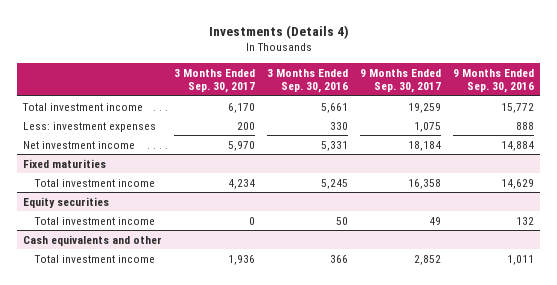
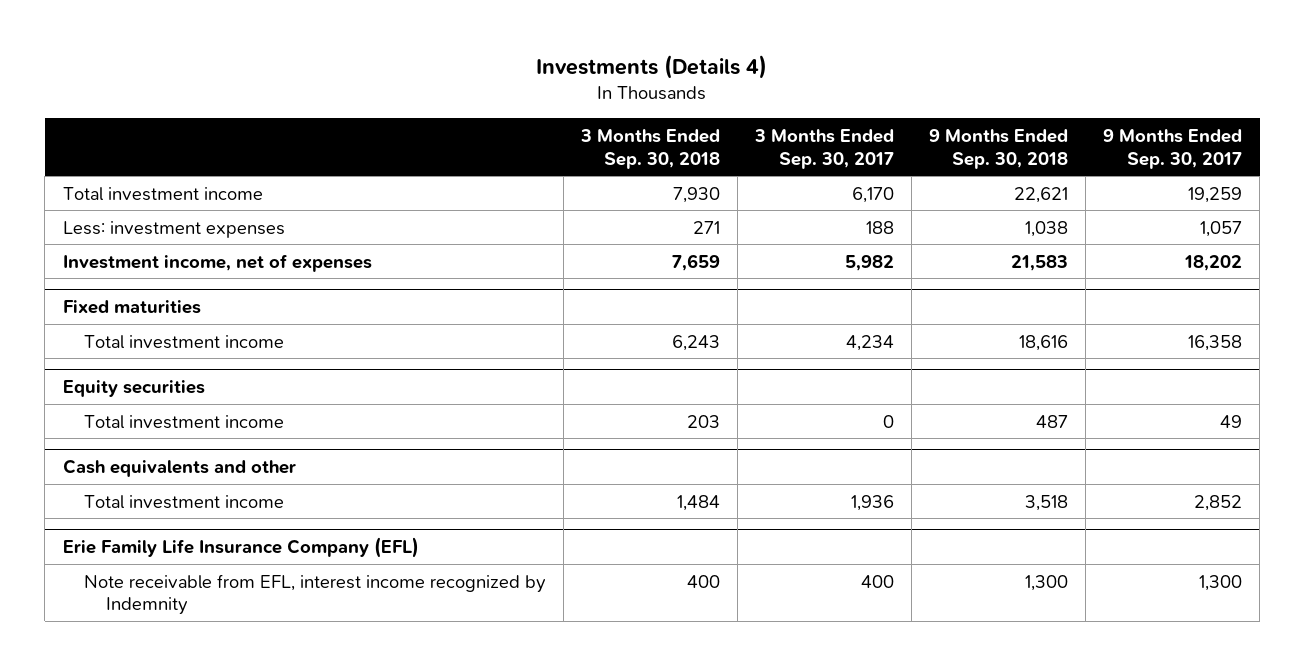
- | 3 Months Ended Sep. 30, 2017 | 3 Months Ended Sep. 30, 2016 | 9 Months Ended Sep. 30, 2017 | 9 Months Ended Sep. 30, 2016
+ | 3 Months Ended Sep. 30, 2018 | 3 Months Ended Sep. 30, 2017 | 9 Months Ended Sep. 30, 2018 | 9 Months Ended Sep. 30, 2017
- Less: investment expenses | 200 | 330 | 1,075 | 888
- Net investment income | 5,970 | 5,331 | 18,184 | 14,884
+ Less: investment expenses | 271 | 188 | 1,038 | 1,057
+ Investment income, net of expenses | 7,659 | 5,982 | 21,583 | 18,202
+ Erie Family Life Insurance Company (EFL)
+ Note receivable from EFL, interest income recognized by Indemnity | 400 | 400 | 1,300 | 1,300

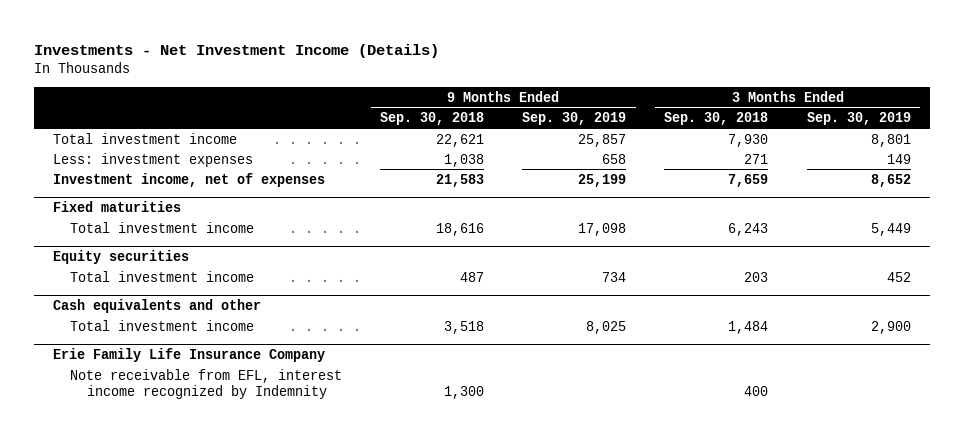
- Investments (Details 4)
+ Investments - Net Investment Income (Details)
- | 3 Months Ended Sep. 30, 2018 | 3 Months Ended Sep. 30, 2017 | 9 Months Ended Sep. 30, 2018 | 9 Months Ended Sep. 30, 2017
+ | 9 Months Ended Sep. 30, 2018 | 9 Months Ended Sep. 30, 2019 | 3 Months Ended Sep. 30, 2018 | 3 Months Ended Sep. 30, 2019
- Erie Family Life Insurance Company (EFL)
+ Erie Family Life Insurance Company

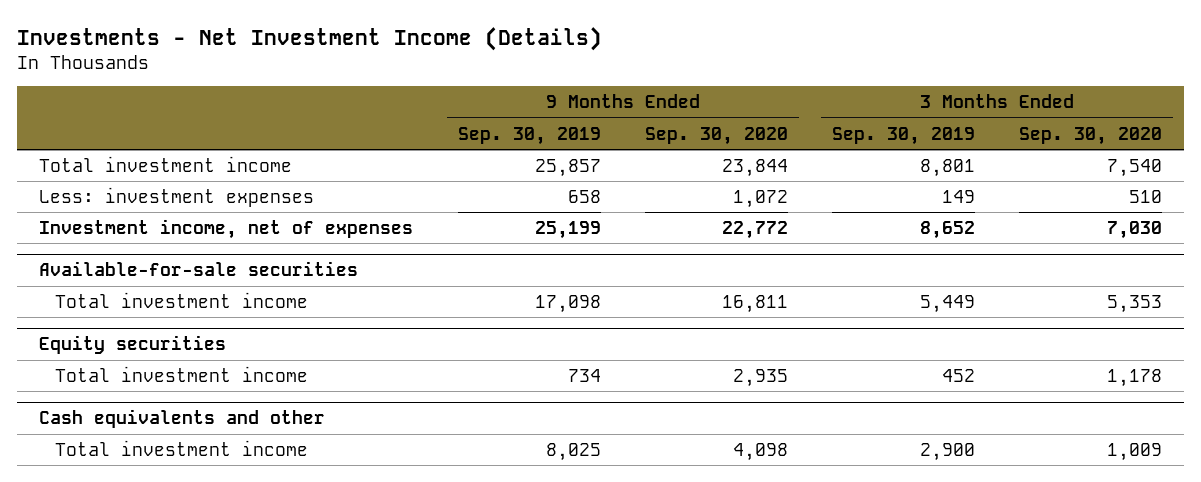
- | 9 Months Ended Sep. 30, 2018 | 9 Months Ended Sep. 30, 2019 | 3 Months Ended Sep. 30, 2018 | 3 Months Ended Sep. 30, 2019
+ | 9 Months Ended Sep. 30, 2019 | 9 Months Ended Sep. 30, 2020 | 3 Months Ended Sep. 30, 2019 | 3 Months Ended Sep. 30, 2020
- Fixed maturities
+ Available-for-sale securities
- Erie Family Life Insurance Company
- Note receivable from EFL, interest income recognized by Indemnity | 1,300 | | 400 |

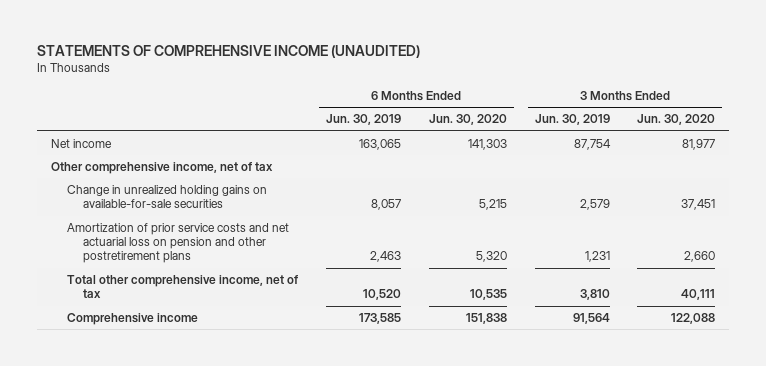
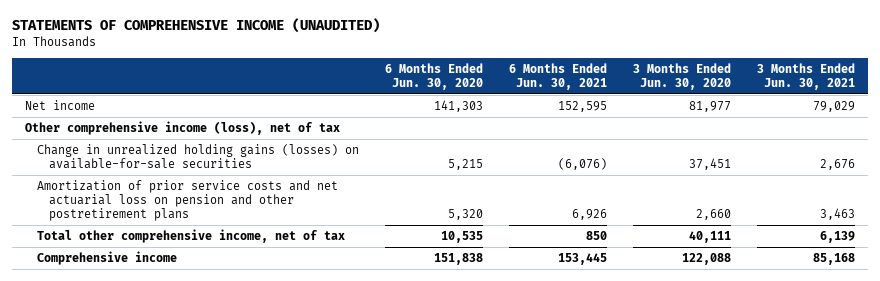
- | 6 Months Ended Jun. 30, 2019 | 6 Months Ended Jun. 30, 2020 | 3 Months Ended Jun. 30, 2019 | 3 Months Ended Jun. 30, 2020
+ | 6 Months Ended Jun. 30, 2020 | 6 Months Ended Jun. 30, 2021 | 3 Months Ended Jun. 30, 2020 | 3 Months Ended Jun. 30, 2021
- Other comprehensive income, net of tax
- Change in unrealized holding gains on available-for-sale securities | 8,057 | 5,215 | 2,579 | 37,451
+ Other comprehensive income (loss), net of tax
+ Change in unrealized holding gains (losses) on available-for-sale securities | 5,215 | (6,076) | 37,451 | 2,676

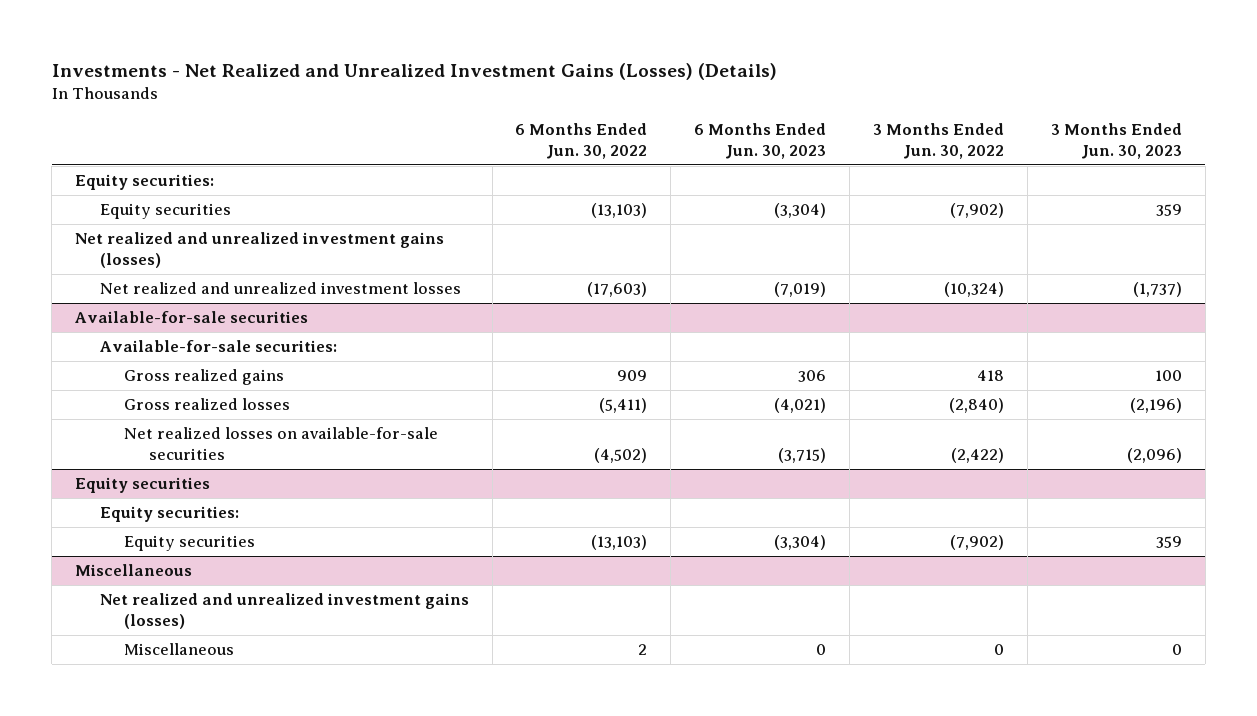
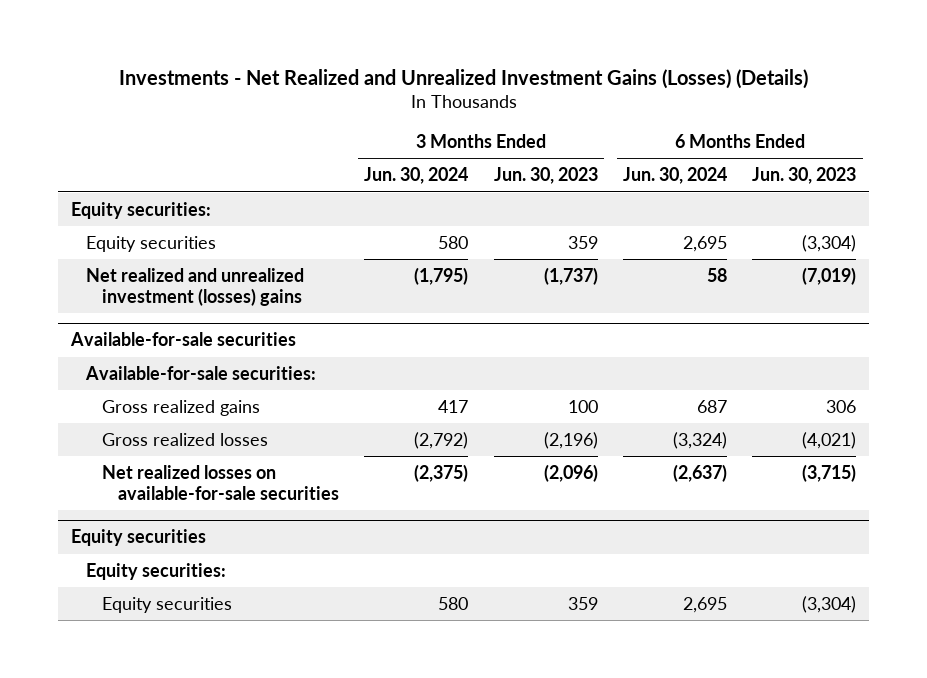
- | 6 Months Ended Jun. 30, 2022 | 6 Months Ended Jun. 30, 2023 | 3 Months Ended Jun. 30, 2022 | 3 Months Ended Jun. 30, 2023
+ | 3 Months Ended Jun. 30, 2024 | 3 Months Ended Jun. 30, 2023 | 6 Months Ended Jun. 30, 2024 | 6 Months Ended Jun. 30, 2023
- Net realized and unrealized investment gains (losses)
- Net realized and unrealized investment losses | (17,603) | (7,019) | (10,324) | (1,737)
+ Net realized and unrealized investment (losses) gains | (1,795) | (1,737) | 58 | (7,019)
- Miscellaneous
- Net realized and unrealized investment gains (losses)
- Miscellaneous | 2 | 0 | 0 | 0

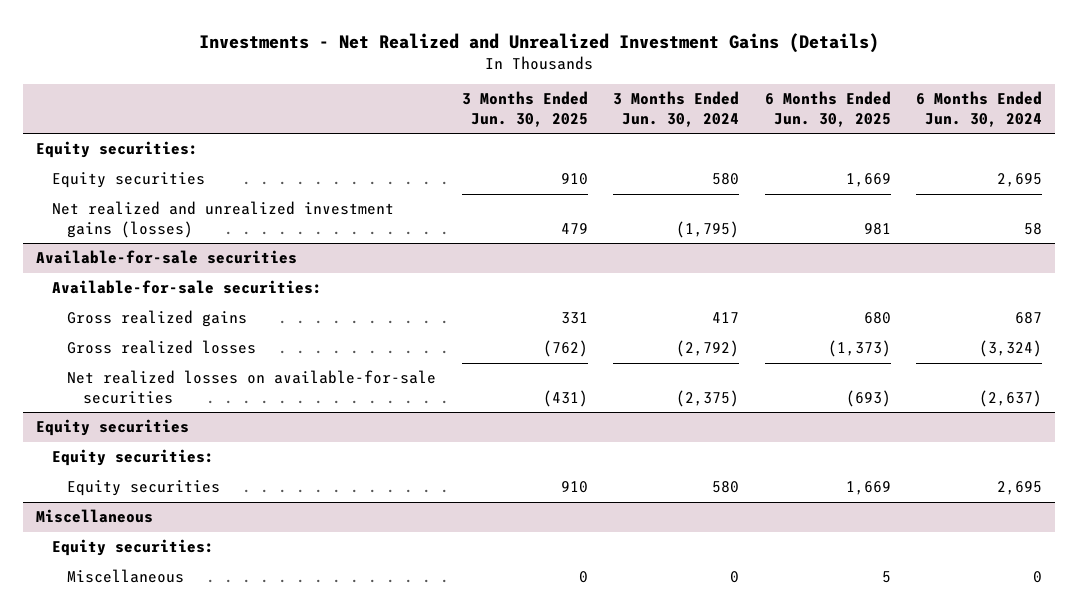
- Investments - Net Realized and Unrealized Investment Gains (Losses) (Details)
+ Investments - Net Realized and Unrealized Investment Gains (Details)
- | 3 Months Ended Jun. 30, 2024 | 3 Months Ended Jun. 30, 2023 | 6 Months Ended Jun. 30, 2024 | 6 Months Ended Jun. 30, 2023
+ | 3 Months Ended Jun. 30, 2025 | 3 Months Ended Jun. 30, 2024 | 6 Months Ended Jun. 30, 2025 | 6 Months Ended Jun. 30, 2024
- Net realized and unrealized investment (losses) gains | (1,795) | (1,737) | 58 | (7,019)
+ Net realized and unrealized investment gains (losses) | 479 | (1,795) | 981 | 58
+ Miscellaneous
+ Equity securities:
+ Miscellaneous | 0 | 0 | 5 | 0

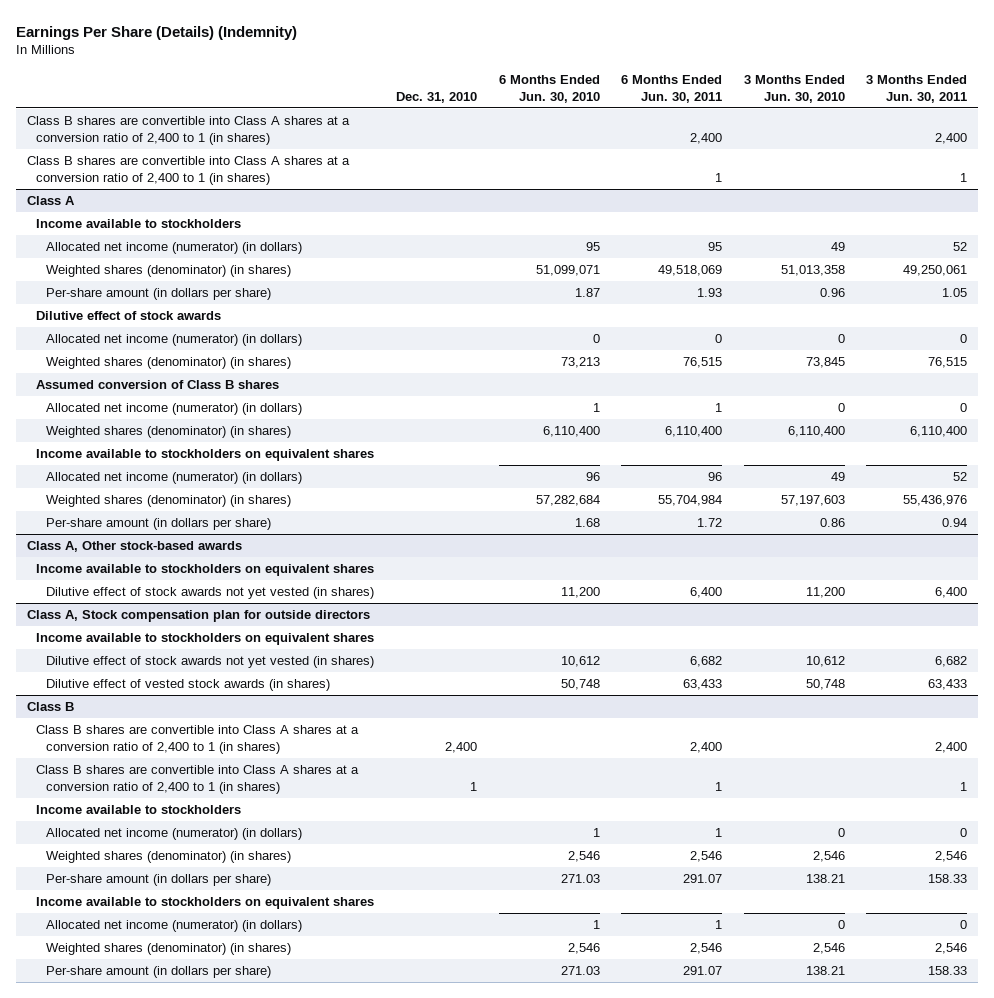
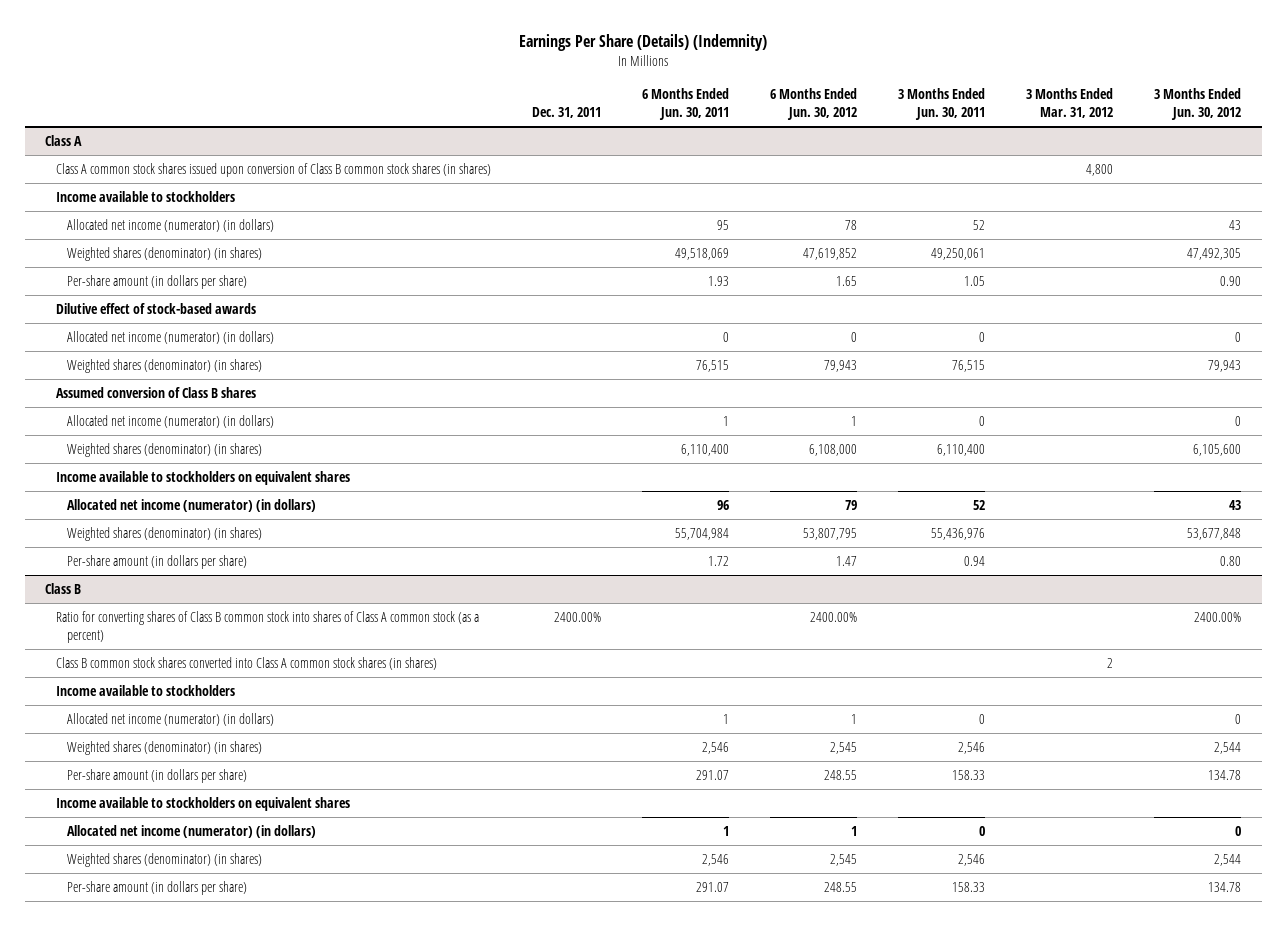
- | Dec. 31, 2010 | 6 Months Ended Jun. 30, 2010 | 6 Months Ended Jun. 30, 2011 | 3 Months Ended Jun. 30, 2010 | 3 Months Ended Jun. 30, 2011
+ | Dec. 31, 2011 | 6 Months Ended Jun. 30, 2011 | 6 Months Ended Jun. 30, 2012 | 3 Months Ended Jun. 30, 2011 | 3 Months Ended Mar. 31, 2012 | 3 Months Ended Jun. 30, 2012
- Class B shares are convertible into Class A shares at a conversion ratio of 2,400 to 1 (in shares) | | | 2,400 | | 2,400
- Class B shares are convertible into Class A shares at a conversion ratio of 2,400 to 1 (in shares) | | | 1 | | 1
@ Class A
+ Class A common stock shares issued upon conversion of Class B common stock shares (in shares) | | | | | 4,800 |
- Dilutive effect of stock awards
+ Dilutive effect of stock-based awards
- Class A, Other stock-based awards
- Income available to stockholders on equivalent shares
- Dilutive effect of stock awards not yet vested (in shares) | | 11,200 | 6,400 | 11,200 | 6,400
- Class A, Stock compensation plan for outside directors
- Income available to stockholders on equivalent shares
- Dilutive effect of stock awards not yet vested (in shares) | | 10,612 | 6,682 | 10,612 | 6,682
- Dilutive effect of vested stock awards (in shares) | | 50,748 | 63,433 | 50,748 | 63,433
@ Class B
- Class B shares are convertible into Class A shares at a conversion ratio of 2,400 to 1 (in shares) | 2,400 | | 2,400 | | 2,400
- Class B shares are convertible into Class A shares at a conversion ratio of 2,400 to 1 (in shares) | 1 | | 1 | | 1
+ Ratio for converting shares of Class B common stock into shares of Class A common stock (as a percent) | 2400.00% | | 2400.00% | | | 2400.00%
+ Class B common stock shares converted into Class A common stock shares (in shares) | | | | | 2 |

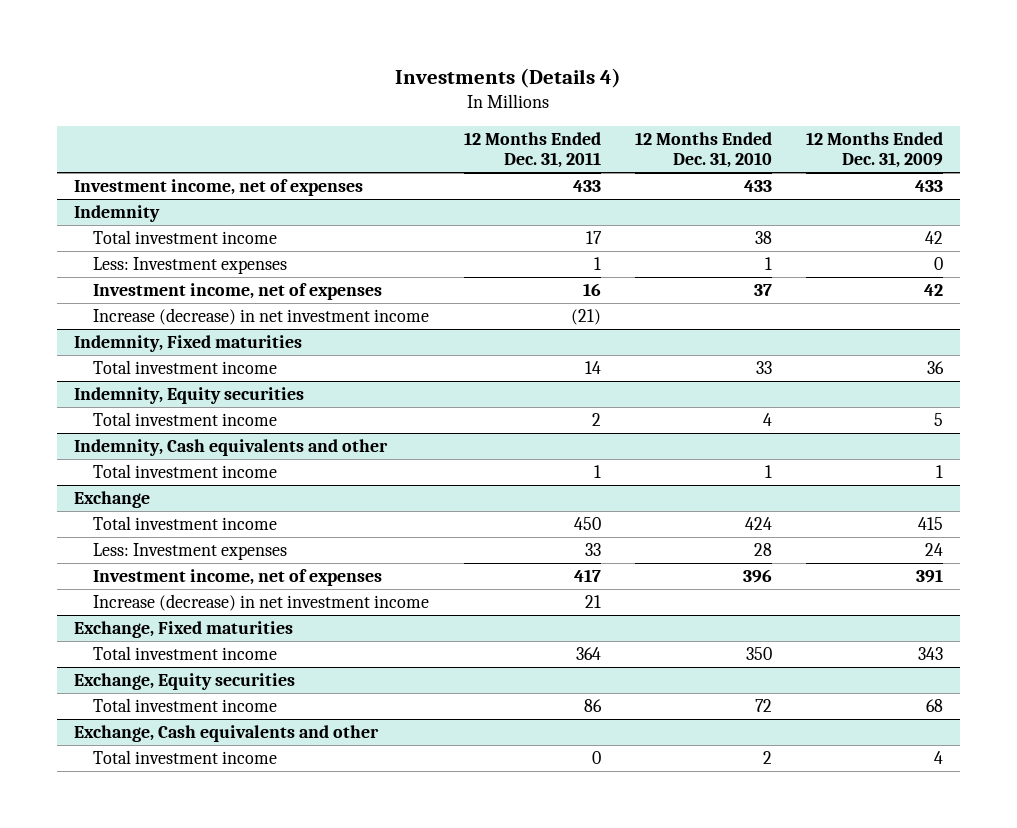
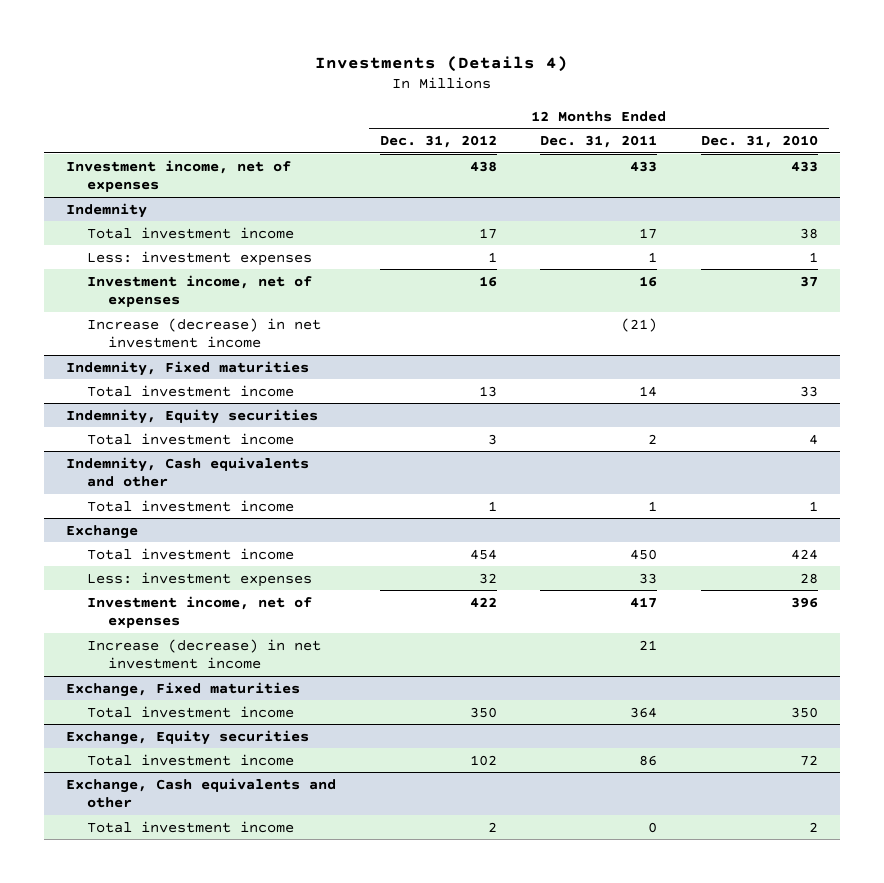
- | 12 Months Ended Dec. 31, 2011 | 12 Months Ended Dec. 31, 2010 | 12 Months Ended Dec. 31, 2009
+ | 12 Months Ended Dec. 31, 2012 | 12 Months Ended Dec. 31, 2011 | 12 Months Ended Dec. 31, 2010
@ Indemnity
- Less: Investment expenses | 1 | 1 | 0
+ Less: investment expenses | 1 | 1 | 1
@ Exchange
- Less: Investment expenses | 33 | 28 | 24
+ Less: investment expenses | 32 | 33 | 28

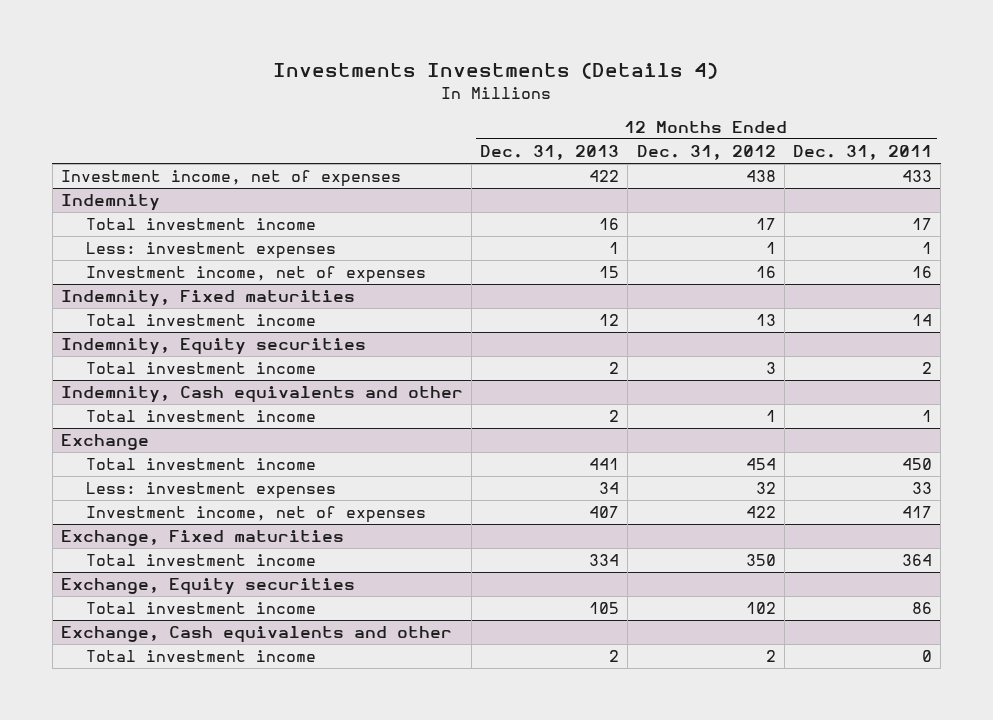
- Investments (Details 4)
+ Investments Investments (Details 4)
- | 12 Months Ended Dec. 31, 2012 | 12 Months Ended Dec. 31, 2011 | 12 Months Ended Dec. 31, 2010
+ | 12 Months Ended Dec. 31, 2013 | 12 Months Ended Dec. 31, 2012 | 12 Months Ended Dec. 31, 2011
@ Indemnity
- Increase (decrease) in net investment income | | (21) |
@ Exchange
- Increase (decrease) in net investment income | | 21 |

